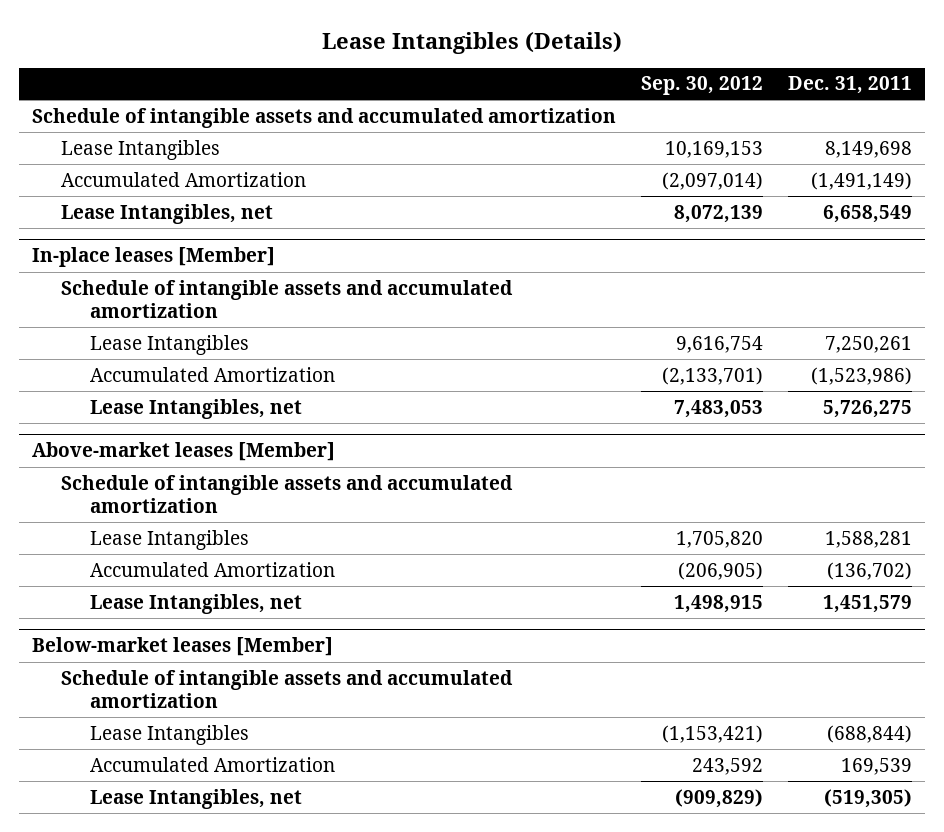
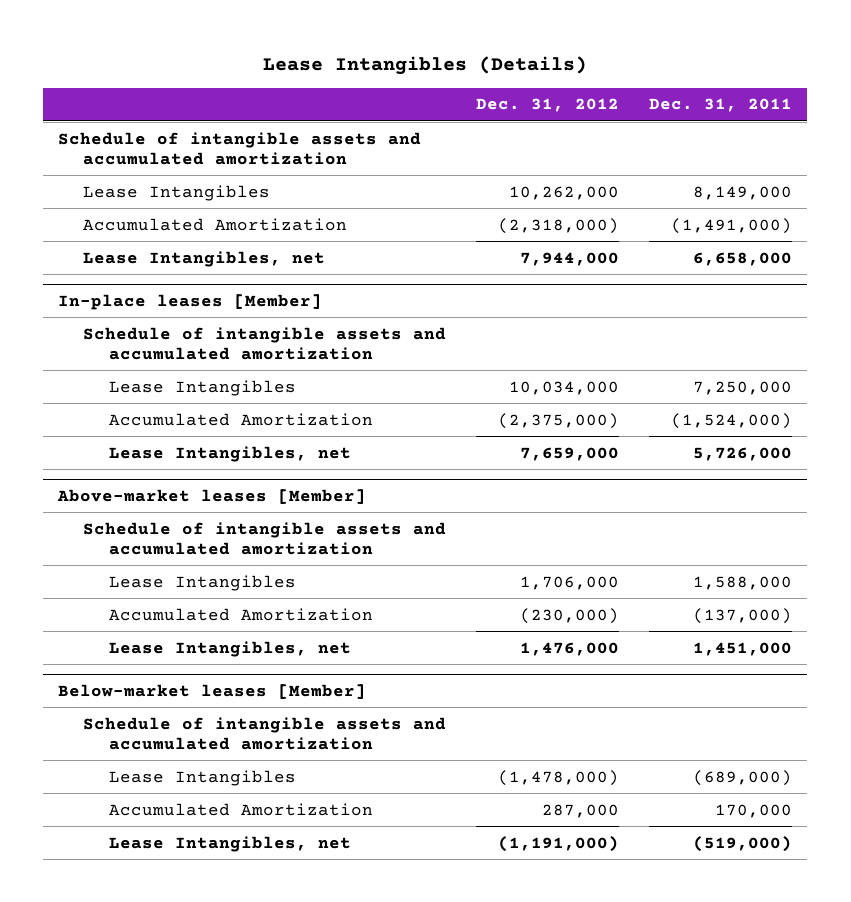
- | Sep. 30, 2012 | Dec. 31, 2011
+ | Dec. 31, 2012 | Dec. 31, 2011
- Lease Intangibles | 10,169,153 | 8,149,698
- Accumulated Amortization | (2,097,014) | (1,491,149)
- Lease Intangibles, net | 8,072,139 | 6,658,549
+ Lease Intangibles | 10,262,000 | 8,149,000
+ Accumulated Amortization | (2,318,000) | (1,491,000)
+ Lease Intangibles, net | 7,944,000 | 6,658,000
@ In-place leases [Member]
- Lease Intangibles | 9,616,754 | 7,250,261
- Accumulated Amortization | (2,133,701) | (1,523,986)
- Lease Intangibles, net | 7,483,053 | 5,726,275
+ Lease Intangibles | 10,034,000 | 7,250,000
+ Accumulated Amortization | (2,375,000) | (1,524,000)
+ Lease Intangibles, net | 7,659,000 | 5,726,000
@ Above-market leases [Member]
- Lease Intangibles | 1,705,820 | 1,588,281
- Accumulated Amortization | (206,905) | (136,702)
- Lease Intangibles, net | 1,498,915 | 1,451,579
+ Lease Intangibles | 1,706,000 | 1,588,000
+ Accumulated Amortization | (230,000) | (137,000)
+ Lease Intangibles, net | 1,476,000 | 1,451,000
@ Below-market leases [Member]
- Lease Intangibles | (1,153,421) | (688,844)
- Accumulated Amortization | 243,592 | 169,539
- Lease Intangibles, net | (909,829) | (519,305)
+ Lease Intangibles | (1,478,000) | (689,000)
+ Accumulated Amortization | 287,000 | 170,000
+ Lease Intangibles, net | (1,191,000) | (519,000)

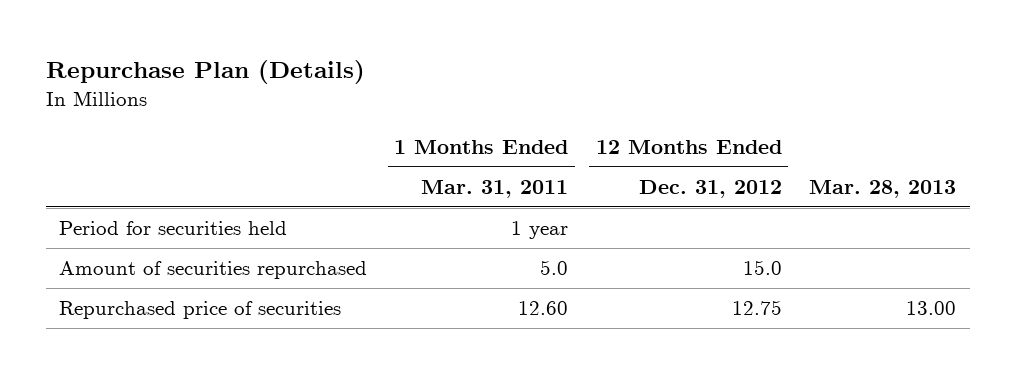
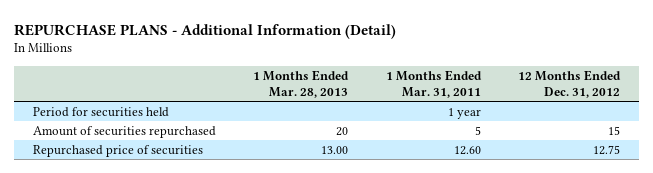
- Repurchase Plan (Details)
+ REPURCHASE PLANS - Additional Information (Detail)
- | 1 Months Ended Mar. 31, 2011 | 12 Months Ended Dec. 31, 2012 | Mar. 28, 2013
+ | 1 Months Ended Mar. 28, 2013 | 1 Months Ended Mar. 31, 2011 | 12 Months Ended Dec. 31, 2012
- Amount of securities repurchased | 5.0 | 15.0 |
+ Amount of securities repurchased | 20 | 5 | 15

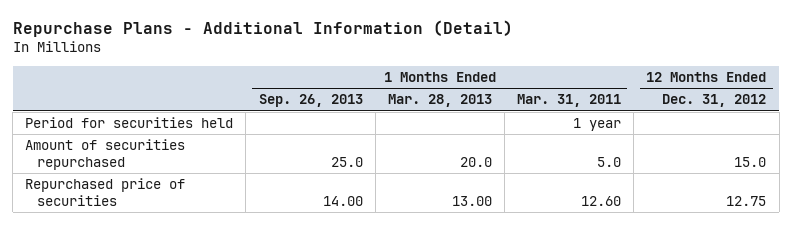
- REPURCHASE PLANS - Additional Information (Detail)
+ Repurchase Plans - Additional Information (Detail)
- | 1 Months Ended Mar. 28, 2013 | 1 Months Ended Mar. 31, 2011 | 12 Months Ended Dec. 31, 2012
+ | 1 Months Ended Sep. 26, 2013 | 1 Months Ended Mar. 28, 2013 | 1 Months Ended Mar. 31, 2011 | 12 Months Ended Dec. 31, 2012
- Amount of securities repurchased | 20 | 5 | 15
+ Amount of securities repurchased | 25.0 | 20.0 | 5.0 | 15.0

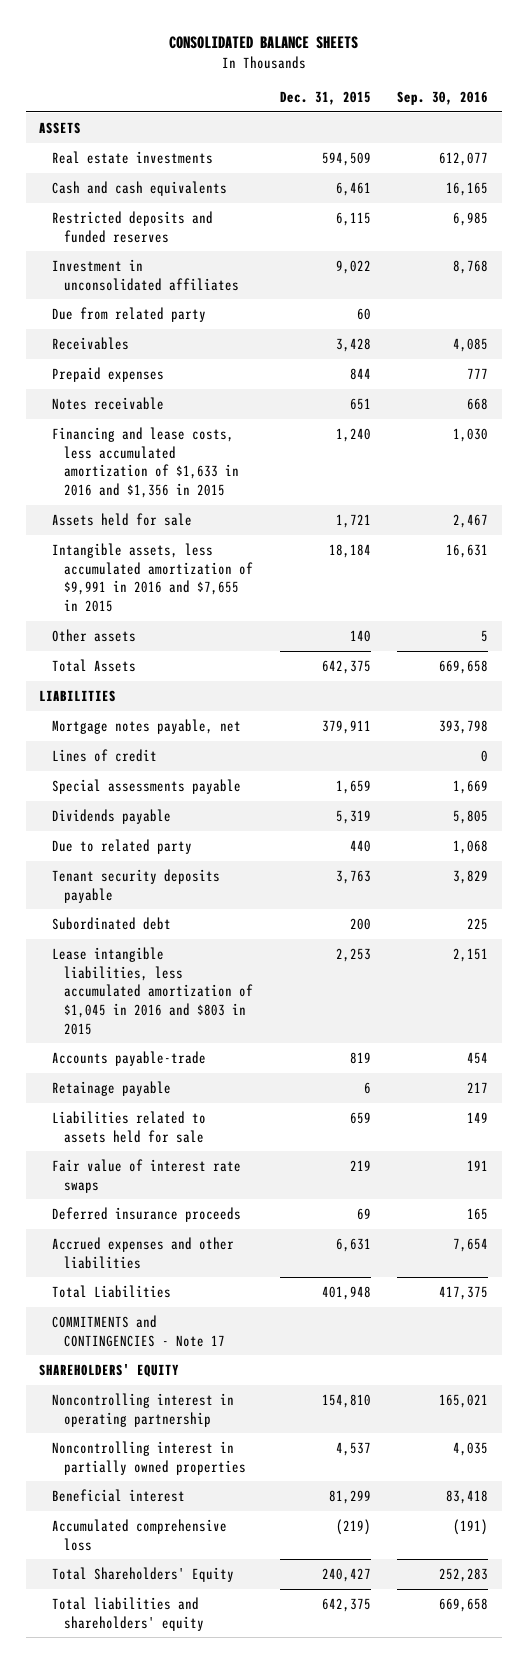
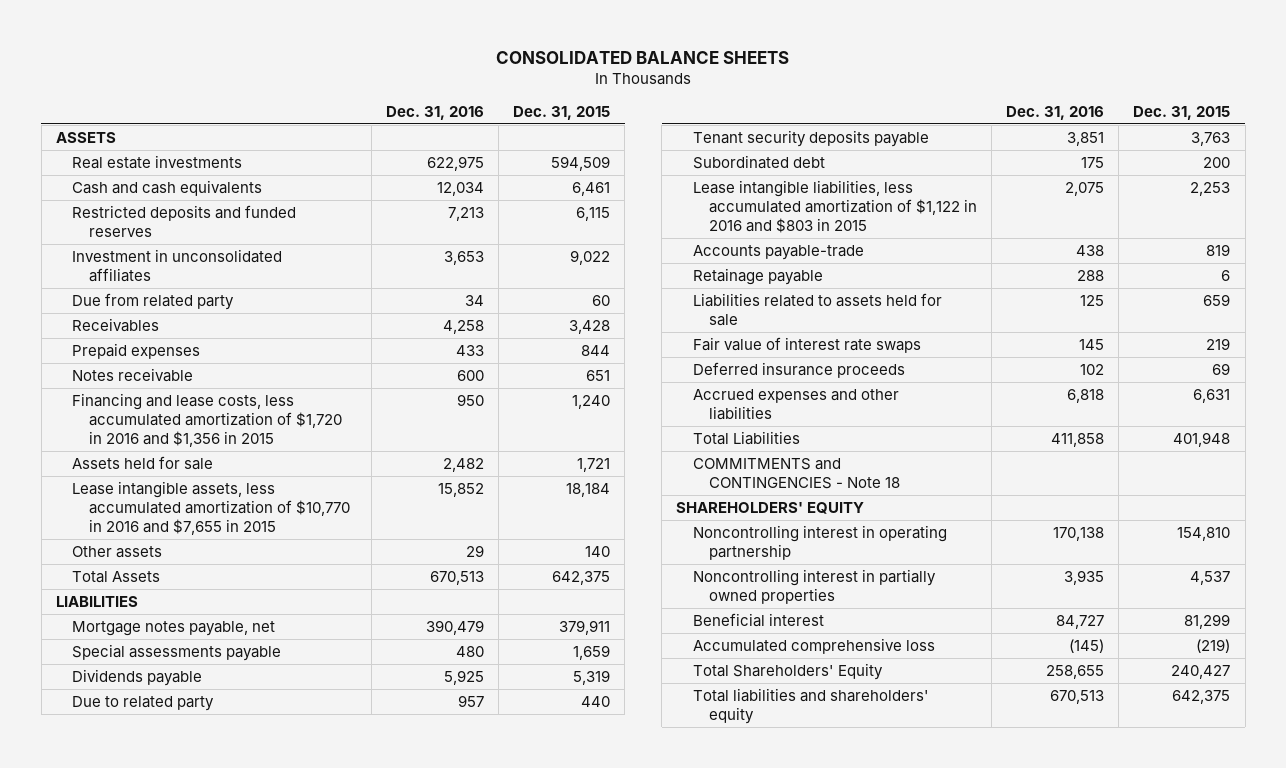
- | Dec. 31, 2015 | Sep. 30, 2016
+ | Dec. 31, 2016 | Dec. 31, 2015
- Financing and lease costs, less accumulated amortization of $1,633 in 2016 and $1,356 in 2015 | 1,240 | 1,030
+ Financing and lease costs, less accumulated amortization of $1,720 in 2016 and $1,356 in 2015 | 950 | 1,240
- Intangible assets, less accumulated amortization of $9,991 in 2016 and $7,655 in 2015 | 18,184 | 16,631
+ Lease intangible assets, less accumulated amortization of $10,770 in 2016 and $7,655 in 2015 | 15,852 | 18,184
- Lines of credit | | 0
- Lease intangible liabilities, less accumulated amortization of $1,045 in 2016 and $803 in 2015 | 2,253 | 2,151
+ Lease intangible liabilities, less accumulated amortization of $1,122 in 2016 and $803 in 2015 | 2,075 | 2,253
- COMMITMENTS and CONTINGENCIES - Note 17
+ COMMITMENTS and CONTINGENCIES - Note 18

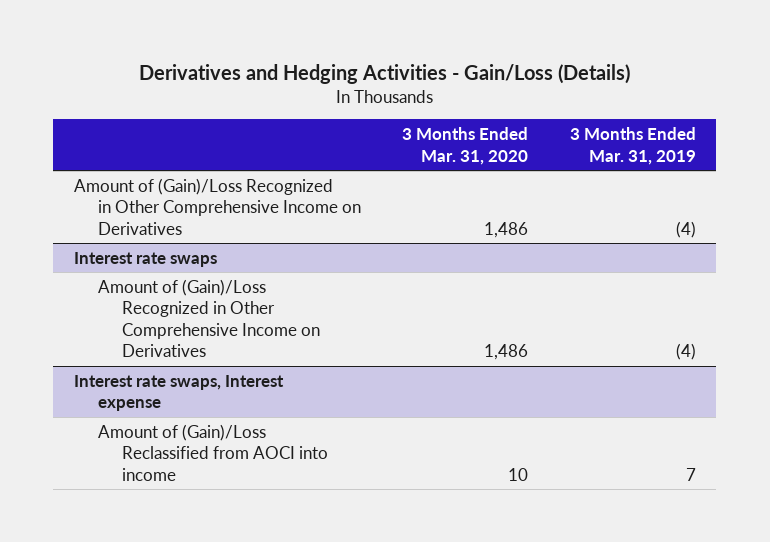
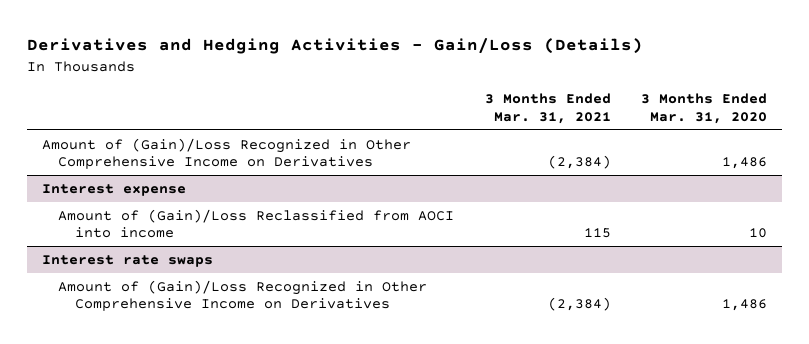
- | 3 Months Ended Mar. 31, 2020 | 3 Months Ended Mar. 31, 2019
+ | 3 Months Ended Mar. 31, 2021 | 3 Months Ended Mar. 31, 2020
+ Interest expense
+ Amount of (Gain)/Loss Reclassified from AOCI into income | 115 | 10
- Interest rate swaps, Interest expense
- Amount of (Gain)/Loss Reclassified from AOCI into income | 10 | 7

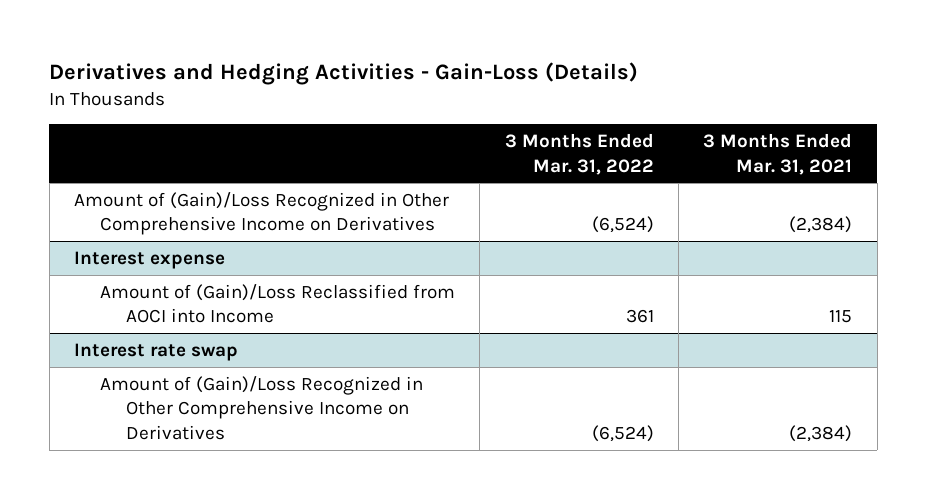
- Derivatives and Hedging Activities - Gain/Loss (Details)
+ Derivatives and Hedging Activities - Gain-Loss (Details)
- | 3 Months Ended Mar. 31, 2021 | 3 Months Ended Mar. 31, 2020
+ | 3 Months Ended Mar. 31, 2022 | 3 Months Ended Mar. 31, 2021
@ Interest expense
- Amount of (Gain)/Loss Reclassified from AOCI into income | 115 | 10
- Interest rate swaps
@ Interest expense
+ Amount of (Gain)/Loss Reclassified from AOCI into Income | 361 | 115
+ Interest rate swap

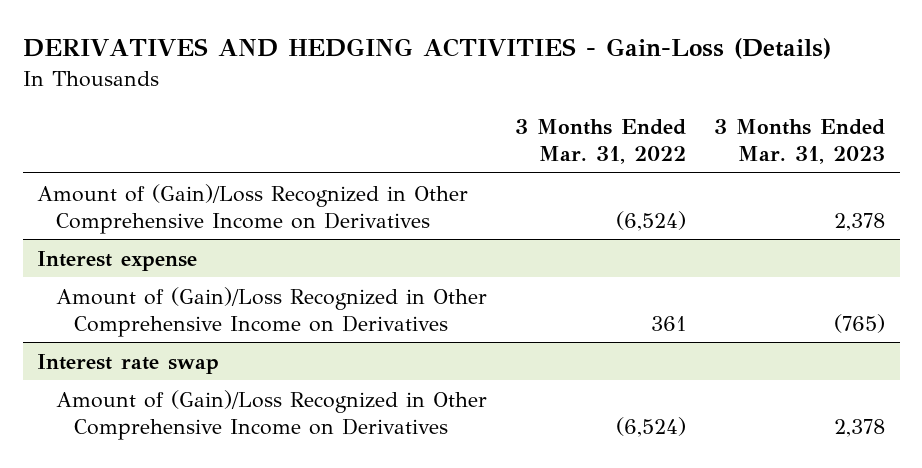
- Derivatives and Hedging Activities - Gain-Loss (Details)
+ DERIVATIVES AND HEDGING ACTIVITIES - Gain-Loss (Details)
- | 3 Months Ended Mar. 31, 2022 | 3 Months Ended Mar. 31, 2021
+ | 3 Months Ended Mar. 31, 2022 | 3 Months Ended Mar. 31, 2023
@ Interest expense
- Amount of (Gain)/Loss Reclassified from AOCI into Income | 361 | 115
+ Amount of (Gain)/Loss Recognized in Other Comprehensive Income on Derivatives | 361 | (765)

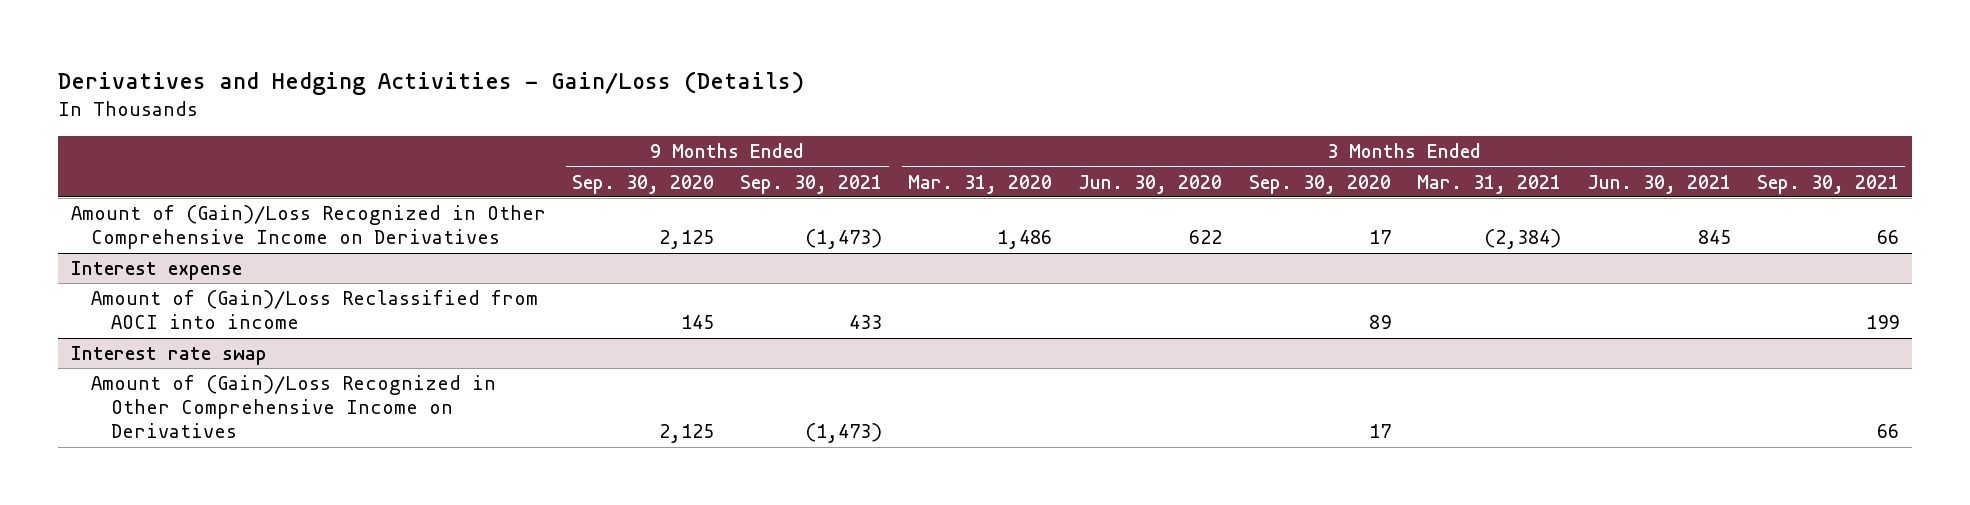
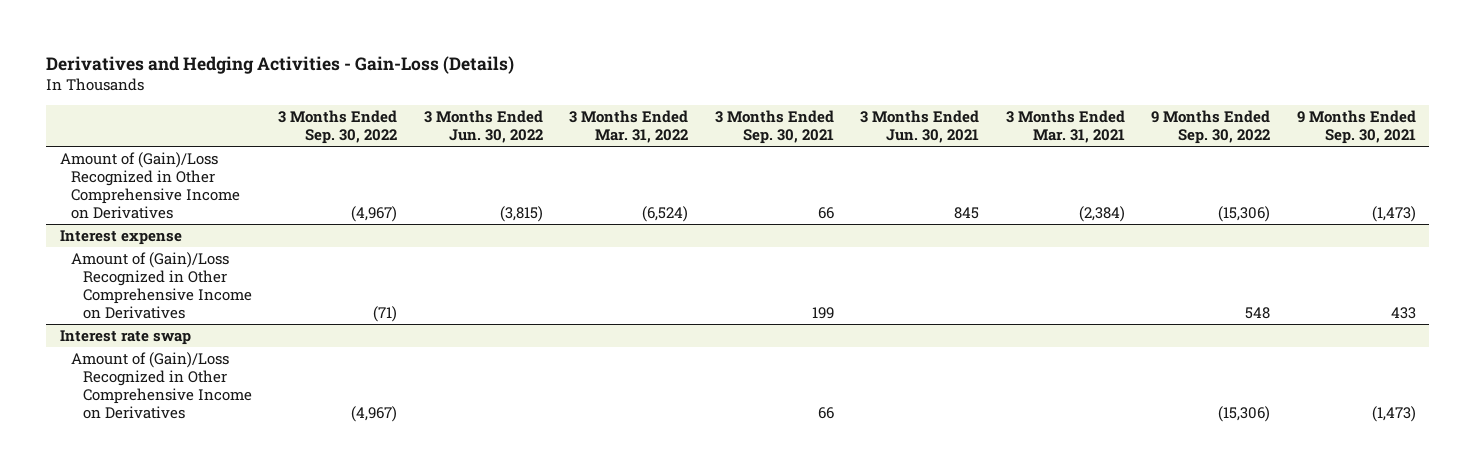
- Derivatives and Hedging Activities - Gain/Loss (Details)
+ Derivatives and Hedging Activities - Gain-Loss (Details)
- | 9 Months Ended Sep. 30, 2020 | 9 Months Ended Sep. 30, 2021 | 3 Months Ended Mar. 31, 2020 | 3 Months Ended Jun. 30, 2020 | 3 Months Ended Sep. 30, 2020 | 3 Months Ended Mar. 31, 2021 | 3 Months Ended Jun. 30, 2021 | 3 Months Ended Sep. 30, 2021
+ | 3 Months Ended Sep. 30, 2022 | 3 Months Ended Jun. 30, 2022 | 3 Months Ended Mar. 31, 2022 | 3 Months Ended Sep. 30, 2021 | 3 Months Ended Jun. 30, 2021 | 3 Months Ended Mar. 31, 2021 | 9 Months Ended Sep. 30, 2022 | 9 Months Ended Sep. 30, 2021
@ Interest expense
- Amount of (Gain)/Loss Reclassified from AOCI into income | 145 | 433 | | | 89 | | | 199
+ Amount of (Gain)/Loss Recognized in Other Comprehensive Income on Derivatives | (71) | | | 199 | | | 548 | 433

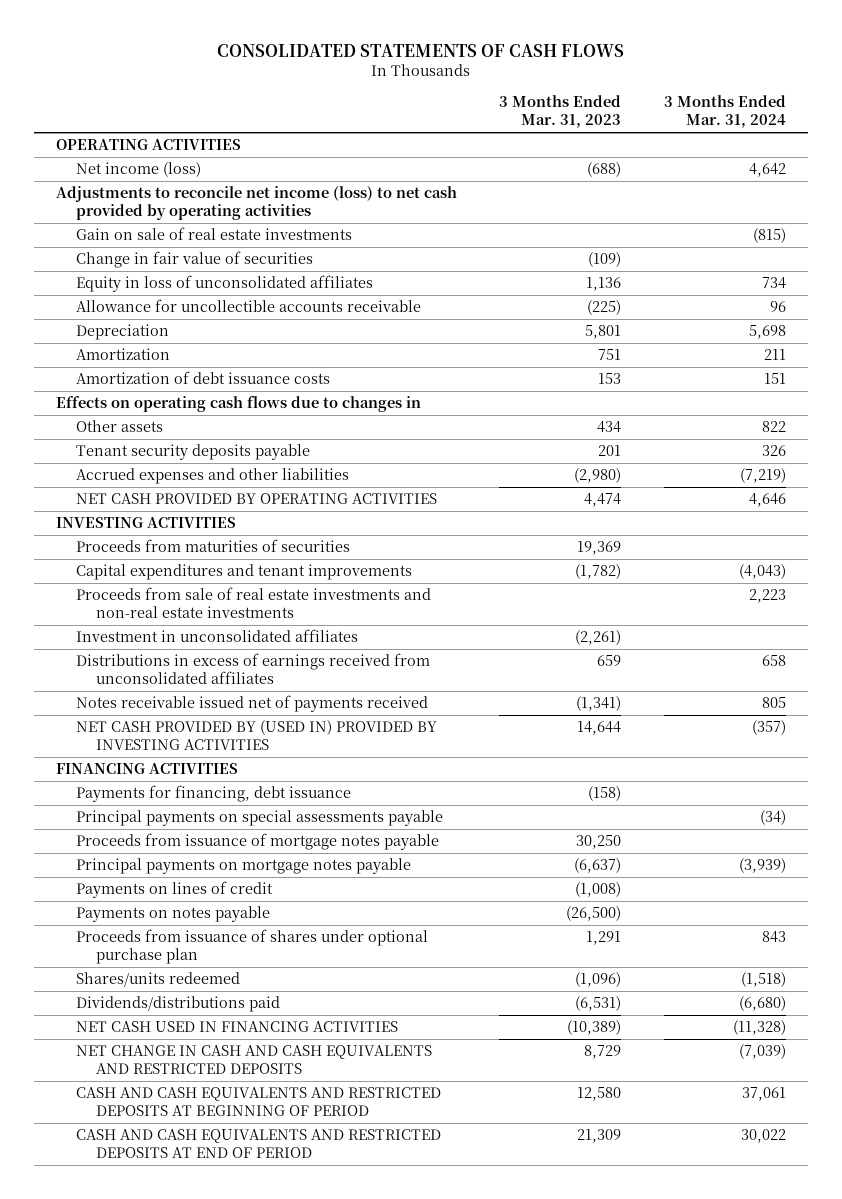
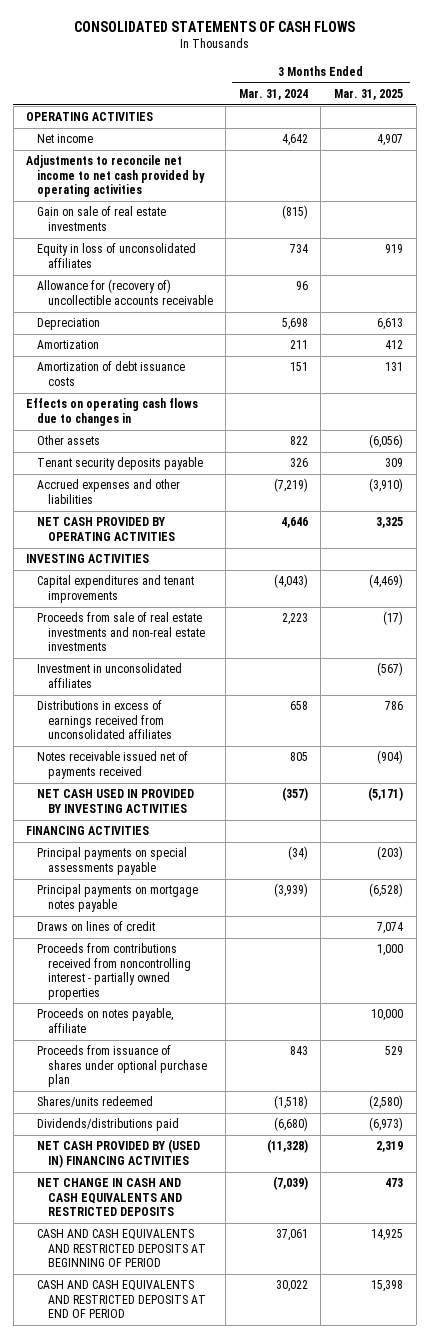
- | 3 Months Ended Mar. 31, 2023 | 3 Months Ended Mar. 31, 2024
+ | 3 Months Ended Mar. 31, 2024 | 3 Months Ended Mar. 31, 2025
- Net income (loss) | (688) | 4,642
- Adjustments to reconcile net income (loss) to net cash provided by operating activities
+ Net income | 4,642 | 4,907
+ Adjustments to reconcile net income to net cash provided by operating activities
- Change in fair value of securities | (109) |
- Allowance for uncollectible accounts receivable | (225) | 96
+ Allowance for (recovery of) uncollectible accounts receivable | 96 |
- Proceeds from maturities of securities | 19,369 |
- NET CASH PROVIDED BY (USED IN) PROVIDED BY INVESTING ACTIVITIES | 14,644 | (357)
+ NET CASH USED IN PROVIDED BY INVESTING ACTIVITIES | (357) | (5,171)
- Payments for financing, debt issuance | (158) |
- Proceeds from issuance of mortgage notes payable | 30,250 |
- Payments on lines of credit | (1,008) |
- Payments on notes payable | (26,500) |
+ Draws on lines of credit | | 7,074
+ Proceeds from contributions received from noncontrolling interest - partially owned properties | | 1,000
+ Proceeds on notes payable, affiliate | | 10,000
- NET CASH USED IN FINANCING ACTIVITIES | (10,389) | (11,328)
+ NET CASH PROVIDED BY (USED IN) FINANCING ACTIVITIES | (11,328) | 2,319

